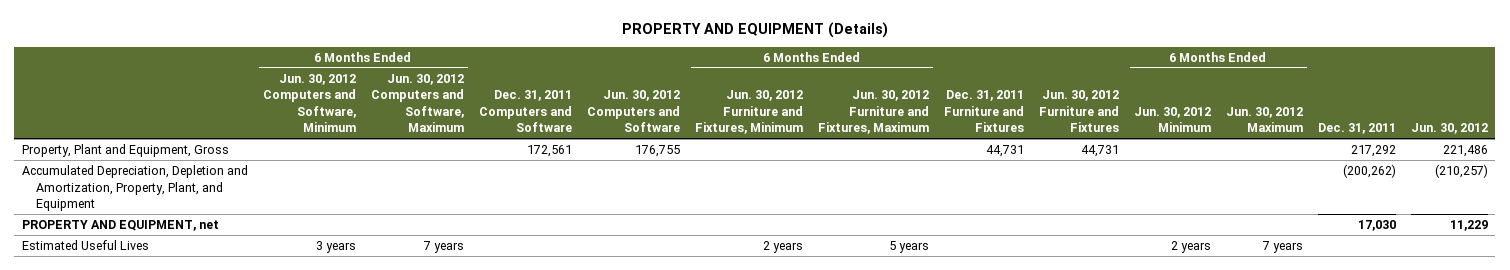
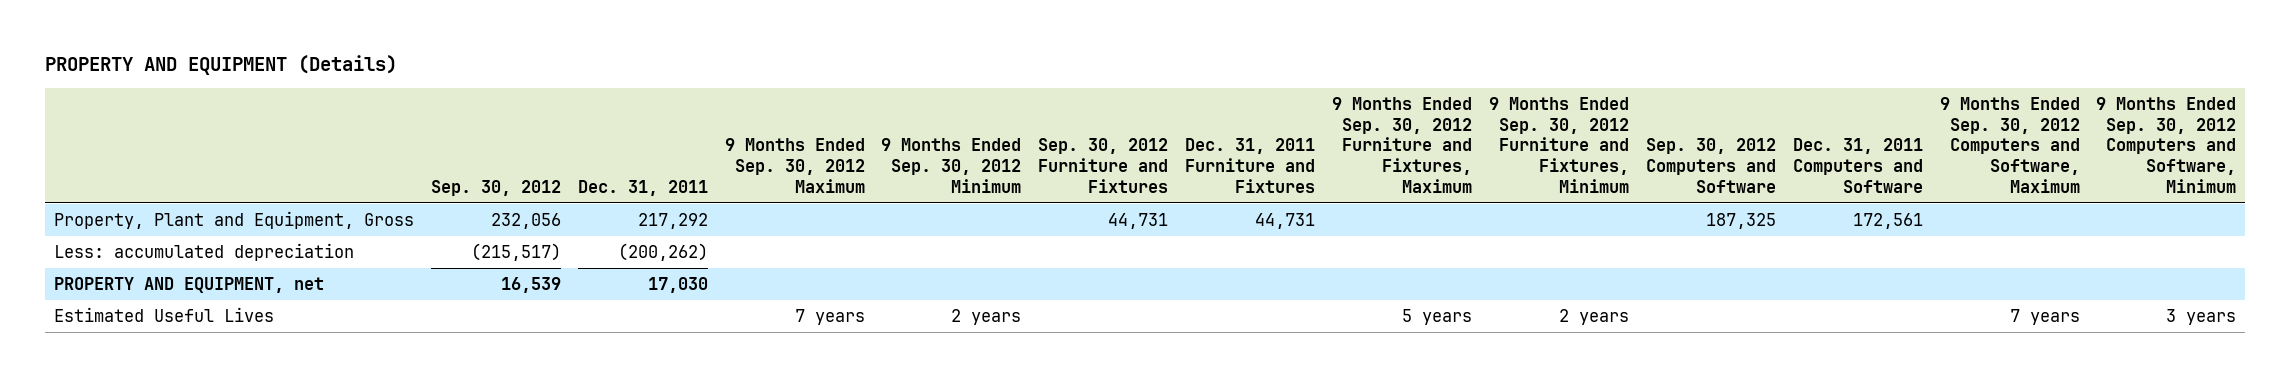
- | 6 Months Ended Jun. 30, 2012 Computers and Software, Minimum | 6 Months Ended Jun. 30, 2012 Computers and Software, Maximum | Dec. 31, 2011 Computers and Software | Jun. 30, 2012 Computers and Software | 6 Months Ended Jun. 30, 2012 Furniture and Fixtures, Minimum | 6 Months Ended Jun. 30, 2012 Furniture and Fixtures, Maximum | Dec. 31, 2011 Furniture and Fixtures | Jun. 30, 2012 Furniture and Fixtures | 6 Months Ended Jun. 30, 2012 Minimum | 6 Months Ended Jun. 30, 2012 Maximum | Dec. 31, 2011 | Jun. 30, 2012
+ | Sep. 30, 2012 | Dec. 31, 2011 | 9 Months Ended Sep. 30, 2012 Maximum | 9 Months Ended Sep. 30, 2012 Minimum | Sep. 30, 2012 Furniture and Fixtures | Dec. 31, 2011 Furniture and Fixtures | 9 Months Ended Sep. 30, 2012 Furniture and Fixtures, Maximum | 9 Months Ended Sep. 30, 2012 Furniture and Fixtures, Minimum | Sep. 30, 2012 Computers and Software | Dec. 31, 2011 Computers and Software | 9 Months Ended Sep. 30, 2012 Computers and Software, Maximum | 9 Months Ended Sep. 30, 2012 Computers and Software, Minimum
- Accumulated Depreciation, Depletion and Amortization, Property, Plant, and Equipment | | | | | | | | | | | (200,262) | (210,257)
+ Less: accumulated depreciation | (215,517) | (200,262) | | | | | | | | | |

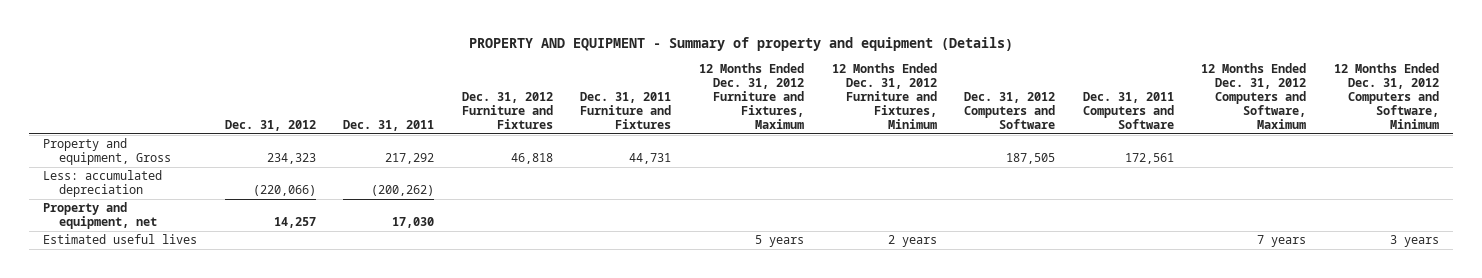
- PROPERTY AND EQUIPMENT (Details)
+ PROPERTY AND EQUIPMENT - Summary of property and equipment (Details)
- | Sep. 30, 2012 | Dec. 31, 2011 | 9 Months Ended Sep. 30, 2012 Maximum | 9 Months Ended Sep. 30, 2012 Minimum | Sep. 30, 2012 Furniture and Fixtures | Dec. 31, 2011 Furniture and Fixtures | 9 Months Ended Sep. 30, 2012 Furniture and Fixtures, Maximum | 9 Months Ended Sep. 30, 2012 Furniture and Fixtures, Minimum | Sep. 30, 2012 Computers and Software | Dec. 31, 2011 Computers and Software | 9 Months Ended Sep. 30, 2012 Computers and Software, Maximum | 9 Months Ended Sep. 30, 2012 Computers and Software, Minimum
+ | Dec. 31, 2012 | Dec. 31, 2011 | Dec. 31, 2012 Furniture and Fixtures | Dec. 31, 2011 Furniture and Fixtures | 12 Months Ended Dec. 31, 2012 Furniture and Fixtures, Maximum | 12 Months Ended Dec. 31, 2012 Furniture and Fixtures, Minimum | Dec. 31, 2012 Computers and Software | Dec. 31, 2011 Computers and Software | 12 Months Ended Dec. 31, 2012 Computers and Software, Maximum | 12 Months Ended Dec. 31, 2012 Computers and Software, Minimum
- Property, Plant and Equipment, Gross | 232,056 | 217,292 | | | 44,731 | 44,731 | | | 187,325 | 172,561 | |
+ Property and equipment, Gross | 234,323 | 217,292 | 46,818 | 44,731 | | | 187,505 | 172,561 | |
- PROPERTY AND EQUIPMENT, net | 16,539 | 17,030 | | | | | | | | | |
- Estimated Useful Lives | | | 7 years | 2 years | | | 5 years | 2 years | | | 7 years | 3 years
+ Property and equipment, net | 14,257 | 17,030 | | | | | | | |
+ Estimated useful lives | | | | | 5 years | 2 years | | | 7 years | 3 years

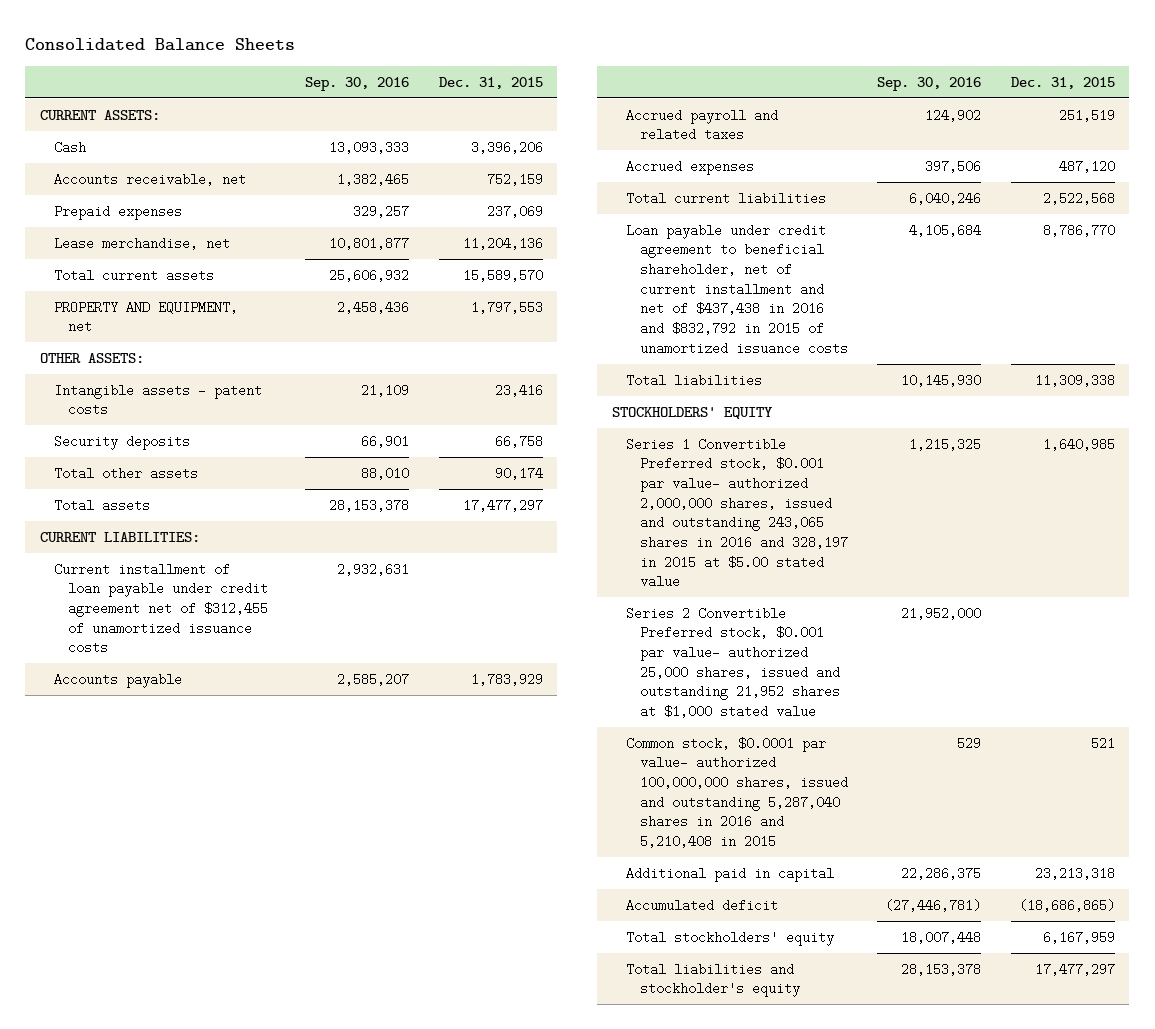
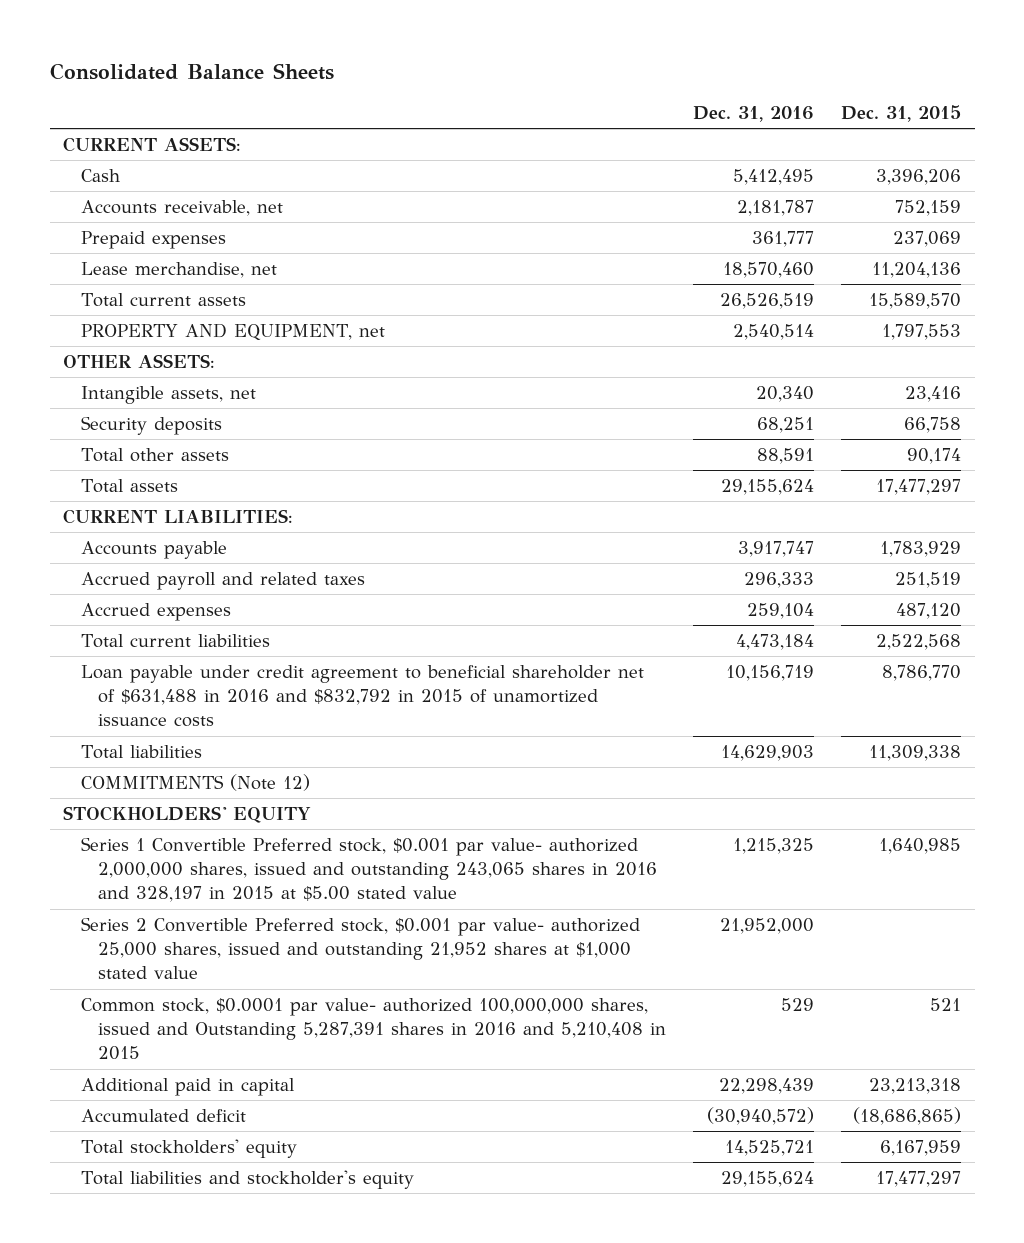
- | Sep. 30, 2016 | Dec. 31, 2015
+ | Dec. 31, 2016 | Dec. 31, 2015
- Intangible assets - patent costs | 21,109 | 23,416
+ Intangible assets, net | 20,340 | 23,416
- Current installment of loan payable under credit agreement net of $312,455 of unamortized issuance costs | 2,932,631 |
- Loan payable under credit agreement to beneficial shareholder, net of current installment and net of $437,438 in 2016 and $832,792 in 2015 of unamortized issuance costs | 4,105,684 | 8,786,770
+ Loan payable under credit agreement to beneficial shareholder net of $631,488 in 2016 and $832,792 in 2015 of unamortized issuance costs | 10,156,719 | 8,786,770
+ COMMITMENTS (Note 12)
- Common stock, $0.0001 par value- authorized 100,000,000 shares, issued and outstanding 5,287,040 shares in 2016 and 5,210,408 in 2015 | 529 | 521
+ Common stock, $0.0001 par value- authorized 100,000,000 shares, issued and Outstanding 5,287,391 shares in 2016 and 5,210,408 in 2015 | 529 | 521

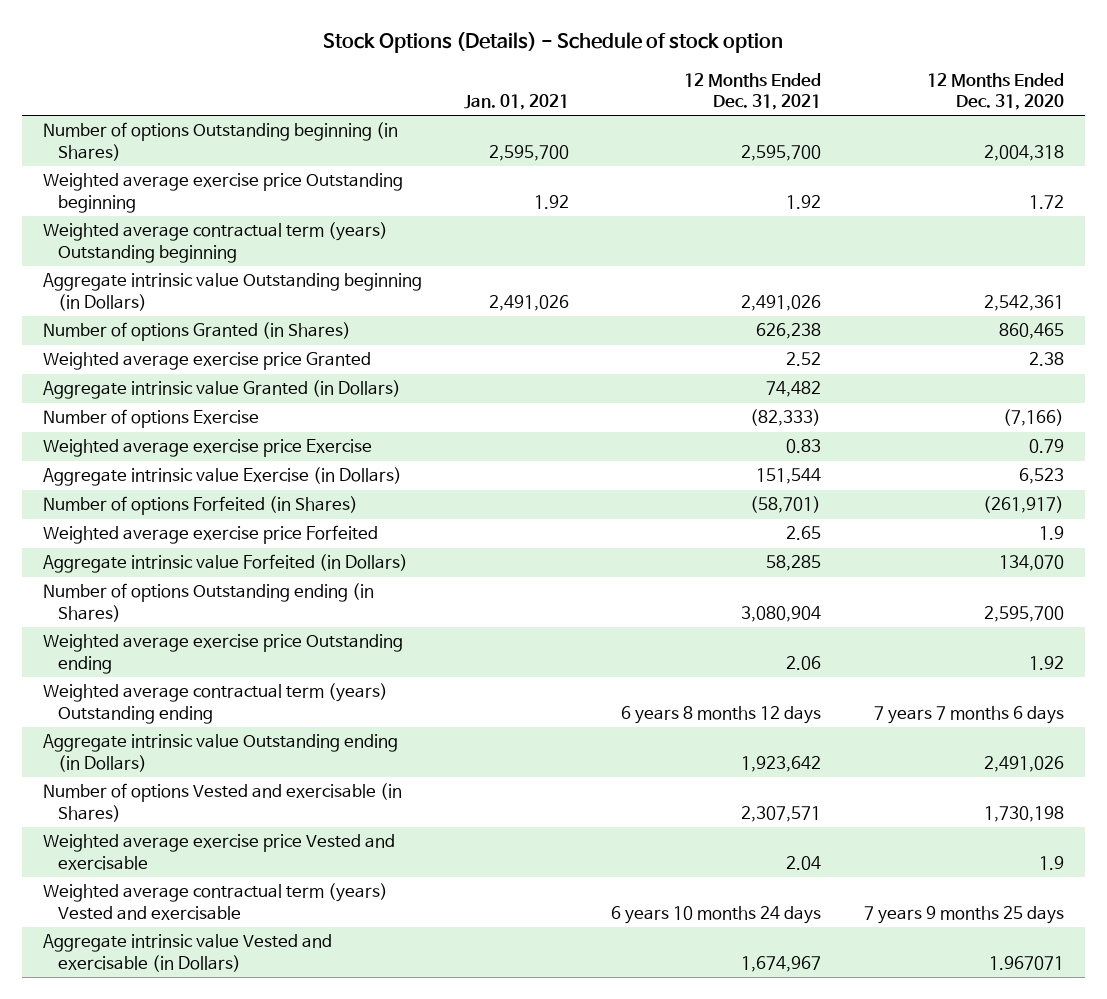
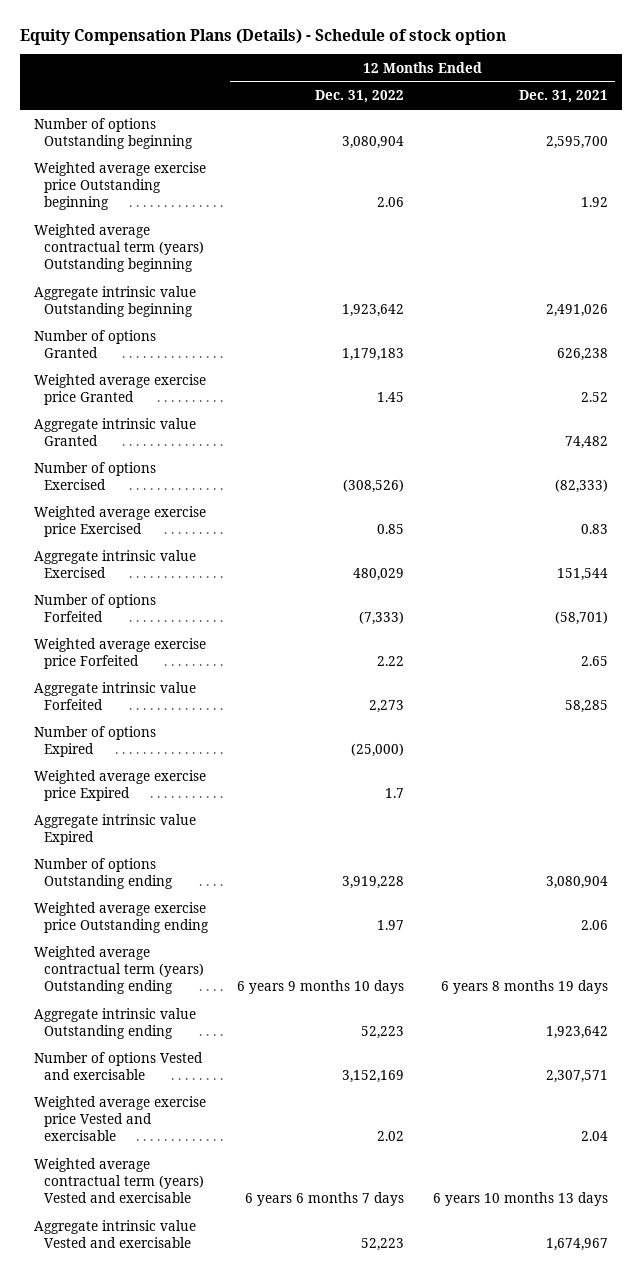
- Stock Options (Details) - Schedule of stock option
+ Equity Compensation Plans (Details) - Schedule of stock option
- | Jan. 01, 2021 | 12 Months Ended Dec. 31, 2021 | 12 Months Ended Dec. 31, 2020
+ | 12 Months Ended Dec. 31, 2022 | 12 Months Ended Dec. 31, 2021
- Number of options Outstanding beginning (in Shares) | 2,595,700 | 2,595,700 | 2,004,318
+ Number of options Outstanding beginning | 3,080,904 | 2,595,700
- Aggregate intrinsic value Outstanding beginning (in Dollars) | 2,491,026 | 2,491,026 | 2,542,361
- Number of options Granted (in Shares) | | 626,238 | 860,465
+ Aggregate intrinsic value Outstanding beginning | 1,923,642 | 2,491,026
+ Number of options Granted | 1,179,183 | 626,238
- Aggregate intrinsic value Granted (in Dollars) | | 74,482 |
- Number of options Exercise | | (82,333) | (7,166)
- Weighted average exercise price Exercise | | 0.83 | 0.79
- Aggregate intrinsic value Exercise (in Dollars) | | 151,544 | 6,523
- Number of options Forfeited (in Shares) | | (58,701) | (261,917)
+ Aggregate intrinsic value Granted | | 74,482
+ Number of options Exercised | (308,526) | (82,333)
+ Weighted average exercise price Exercised | 0.85 | 0.83
+ Aggregate intrinsic value Exercised | 480,029 | 151,544
+ Number of options Forfeited | (7,333) | (58,701)
- Aggregate intrinsic value Forfeited (in Dollars) | | 58,285 | 134,070
- Number of options Outstanding ending (in Shares) | | 3,080,904 | 2,595,700
+ Aggregate intrinsic value Forfeited | 2,273 | 58,285
+ Number of options Expired | (25,000) |
+ Weighted average exercise price Expired | 1.7 |
+ Aggregate intrinsic value Expired
+ Number of options Outstanding ending | 3,919,228 | 3,080,904
- Weighted average contractual term (years) Outstanding ending | | 6 years 8 months 12 days | 7 years 7 months 6 days
- Aggregate intrinsic value Outstanding ending (in Dollars) | | 1,923,642 | 2,491,026
- Number of options Vested and exercisable (in Shares) | | 2,307,571 | 1,730,198
+ Weighted average contractual term (years) Outstanding ending | 6 years 9 months 10 days | 6 years 8 months 19 days
+ Aggregate intrinsic value Outstanding ending | 52,223 | 1,923,642
+ Number of options Vested and exercisable | 3,152,169 | 2,307,571
- Weighted average contractual term (years) Vested and exercisable | | 6 years 10 months 24 days | 7 years 9 months 25 days
- Aggregate intrinsic value Vested and exercisable (in Dollars) | | 1,674,967 | 1.967071
+ Weighted average contractual term (years) Vested and exercisable | 6 years 6 months 7 days | 6 years 10 months 13 days
+ Aggregate intrinsic value Vested and exercisable | 52,223 | 1,674,967

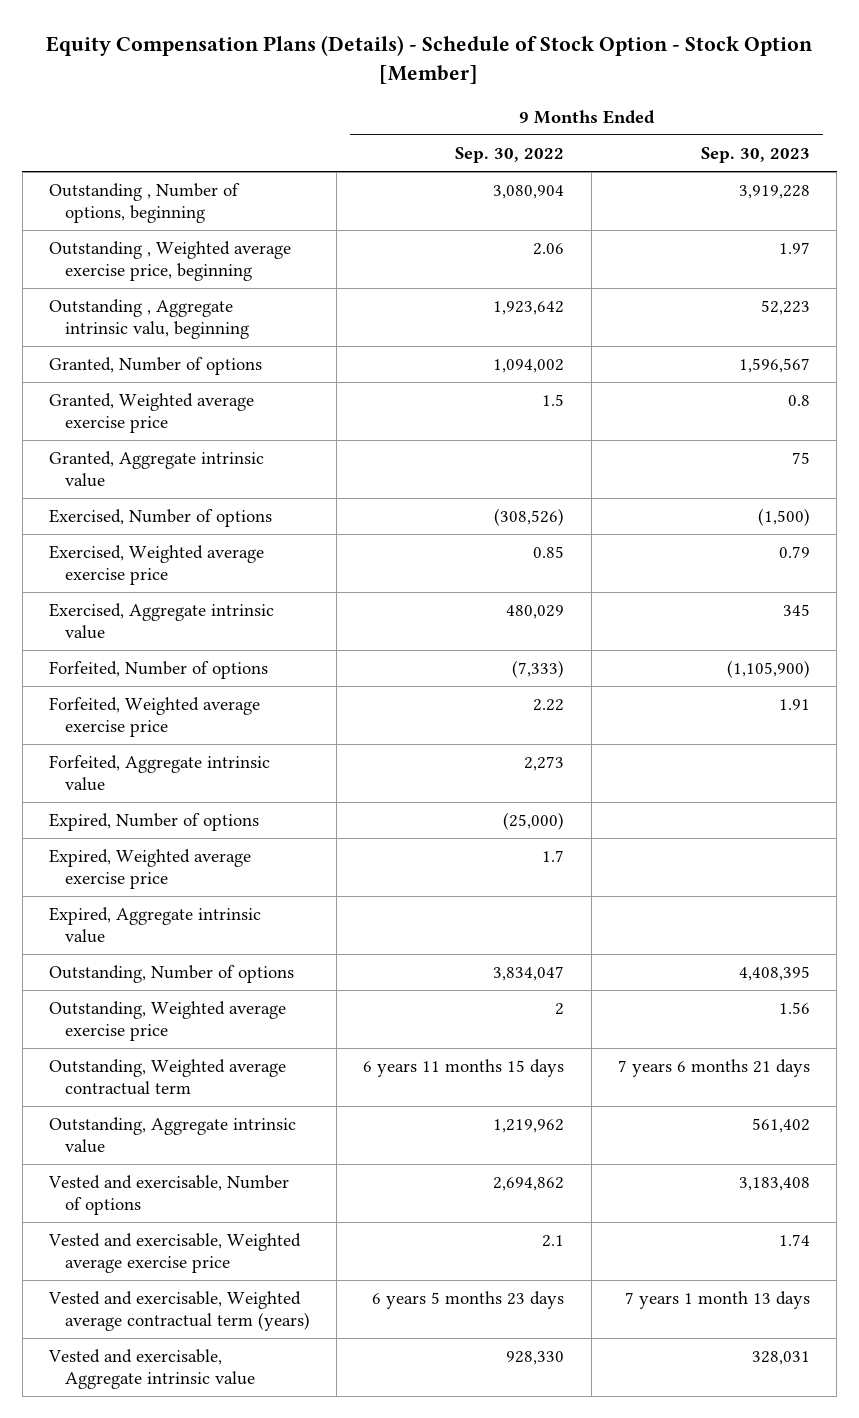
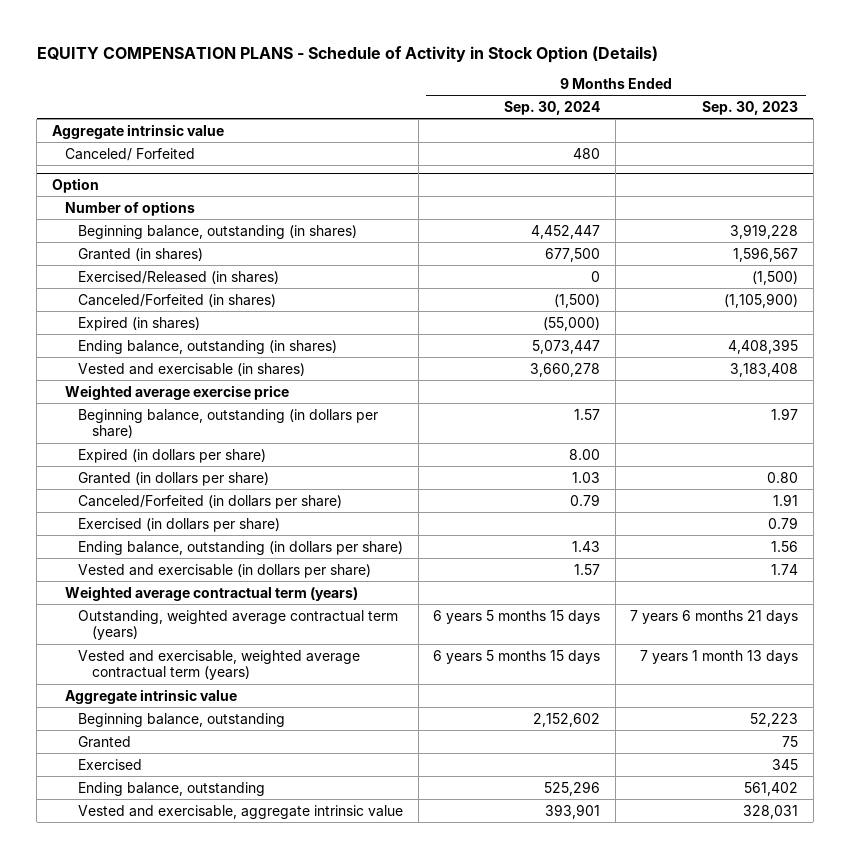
- Equity Compensation Plans (Details) - Schedule of Stock Option - Stock Option [Member]
+ EQUITY COMPENSATION PLANS - Schedule of Activity in Stock Option (Details)
- | 9 Months Ended Sep. 30, 2022 | 9 Months Ended Sep. 30, 2023
+ | 9 Months Ended Sep. 30, 2024 | 9 Months Ended Sep. 30, 2023
- Outstanding , Number of options, beginning | 3,080,904 | 3,919,228
- Outstanding , Weighted average exercise price, beginning | 2.06 | 1.97
- Outstanding , Aggregate intrinsic valu, beginning | 1,923,642 | 52,223
- Granted, Number of options | 1,094,002 | 1,596,567
- Granted, Weighted average exercise price | 1.5 | 0.8
- Granted, Aggregate intrinsic value | | 75
- Exercised, Number of options | (308,526) | (1,500)
- Exercised, Weighted average exercise price | 0.85 | 0.79
- Exercised, Aggregate intrinsic value | 480,029 | 345
- Forfeited, Number of options | (7,333) | (1,105,900)
- Forfeited, Weighted average exercise price | 2.22 | 1.91
- Forfeited, Aggregate intrinsic value | 2,273 |
- Expired, Number of options | (25,000) |
- Expired, Weighted average exercise price | 1.7 |
- Expired, Aggregate intrinsic value
- Outstanding, Number of options | 3,834,047 | 4,408,395
- Outstanding, Weighted average exercise price | 2 | 1.56
- Outstanding, Weighted average contractual term | 6 years 11 months 15 days | 7 years 6 months 21 days
- Outstanding, Aggregate intrinsic value | 1,219,962 | 561,402
- Vested and exercisable, Number of options | 2,694,862 | 3,183,408
- Vested and exercisable, Weighted average exercise price | 2.1 | 1.74
- Vested and exercisable, Weighted average contractual term (years) | 6 years 5 months 23 days | 7 years 1 month 13 days
- Vested and exercisable, Aggregate intrinsic value | 928,330 | 328,031
+ Aggregate intrinsic value
+ Canceled/ Forfeited | 480 |
+ Option
+ Number of options
+ Beginning balance, outstanding (in shares) | 4,452,447 | 3,919,228
+ Granted (in shares) | 677,500 | 1,596,567
+ Exercised/Released (in shares) | 0 | (1,500)
+ Canceled/Forfeited (in shares) | (1,500) | (1,105,900)
+ Expired (in shares) | (55,000) |
+ Ending balance, outstanding (in shares) | 5,073,447 | 4,408,395
+ Vested and exercisable (in shares) | 3,660,278 | 3,183,408
+ Weighted average exercise price
+ Beginning balance, outstanding (in dollars per share) | 1.57 | 1.97
+ Expired (in dollars per share) | 8.00 |
+ Granted (in dollars per share) | 1.03 | 0.80
+ Canceled/Forfeited (in dollars per share) | 0.79 | 1.91
+ Exercised (in dollars per share) | | 0.79
+ Ending balance, outstanding (in dollars per share) | 1.43 | 1.56
+ Vested and exercisable (in dollars per share) | 1.57 | 1.74
+ Weighted average contractual term (years)
+ Outstanding, weighted average contractual term (years) | 6 years 5 months 15 days | 7 years 6 months 21 days
+ Vested and exercisable, weighted average contractual term (years) | 6 years 5 months 15 days | 7 years 1 month 13 days
+ Aggregate intrinsic value
+ Beginning balance, outstanding | 2,152,602 | 52,223
+ Granted | | 75
+ Exercised | | 345
+ Ending balance, outstanding | 525,296 | 561,402
+ Vested and exercisable, aggregate intrinsic value | 393,901 | 328,031

